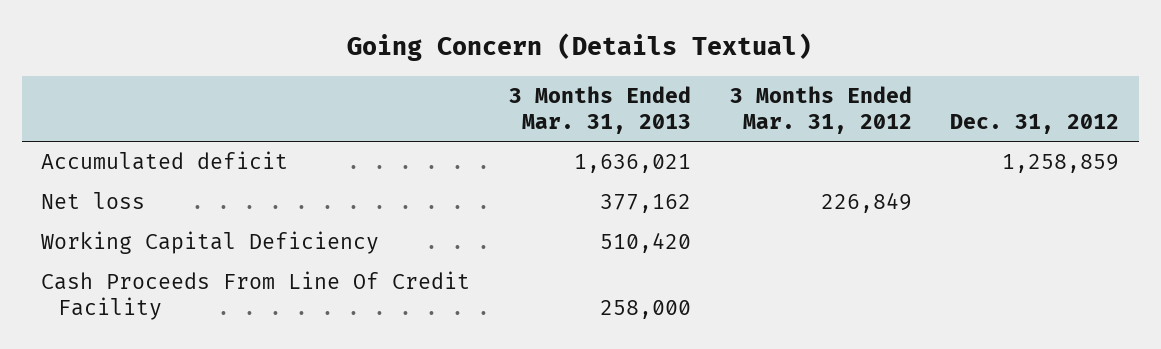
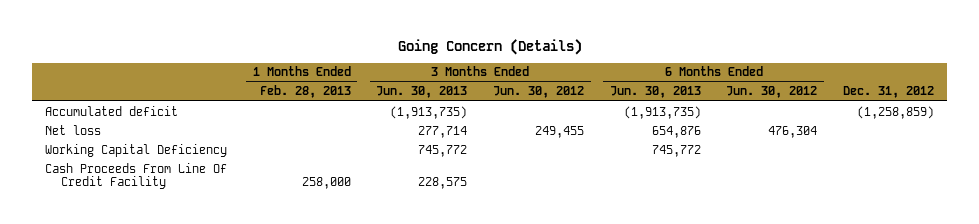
- Going Concern (Details Textual)
+ Going Concern (Details)
- | 3 Months Ended Mar. 31, 2013 | 3 Months Ended Mar. 31, 2012 | Dec. 31, 2012
+ | 1 Months Ended Feb. 28, 2013 | 3 Months Ended Jun. 30, 2013 | 3 Months Ended Jun. 30, 2012 | 6 Months Ended Jun. 30, 2013 | 6 Months Ended Jun. 30, 2012 | Dec. 31, 2012
- Accumulated deficit | 1,636,021 | | 1,258,859
+ Accumulated deficit | | (1,913,735) | | (1,913,735) | | (1,258,859)

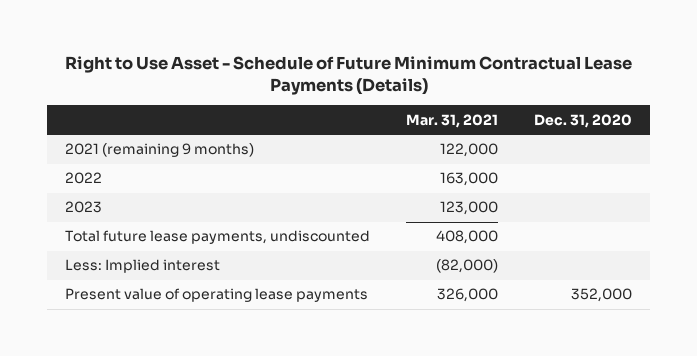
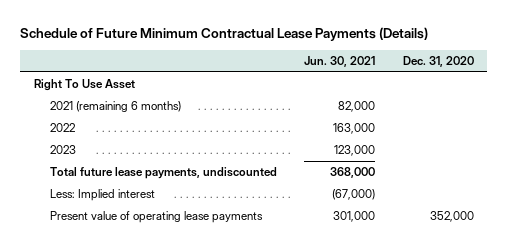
- Right to Use Asset - Schedule of Future Minimum Contractual Lease Payments (Details)
+ Schedule of Future Minimum Contractual Lease Payments (Details)
- | Mar. 31, 2021 | Dec. 31, 2020
+ | Jun. 30, 2021 | Dec. 31, 2020
- 2021 (remaining 9 months) | 122,000 |
+ Right To Use Asset
+ 2021 (remaining 6 months) | 82,000 |

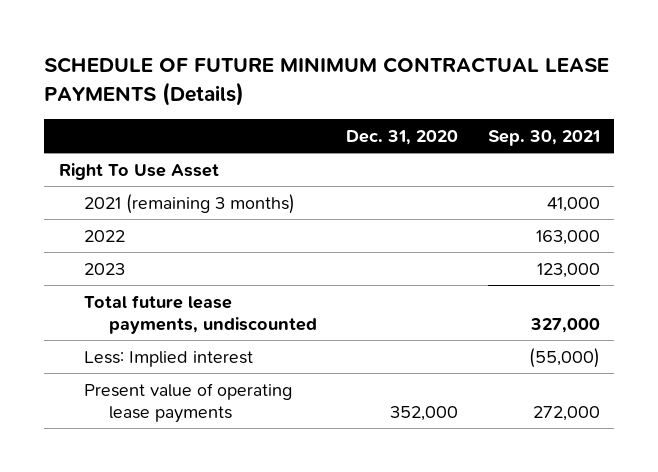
- Schedule of Future Minimum Contractual Lease Payments (Details)
+ SCHEDULE OF FUTURE MINIMUM CONTRACTUAL LEASE PAYMENTS (Details)
- | Jun. 30, 2021 | Dec. 31, 2020
+ | Dec. 31, 2020 | Sep. 30, 2021
- 2021 (remaining 6 months) | 82,000 |
+ 2021 (remaining 3 months) | | 41,000

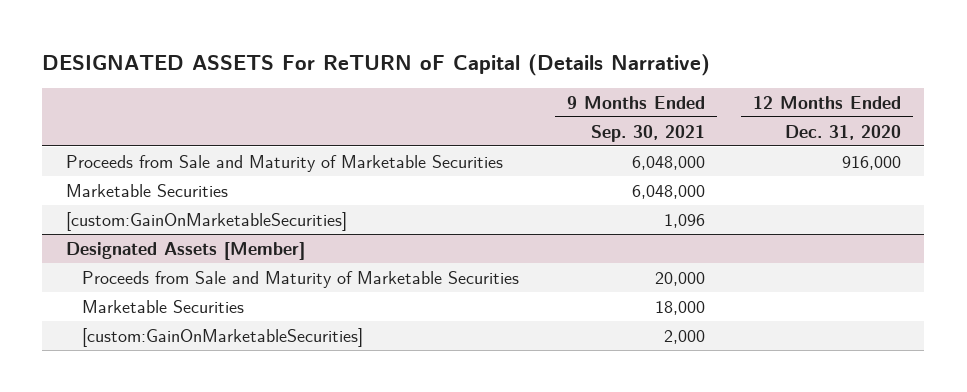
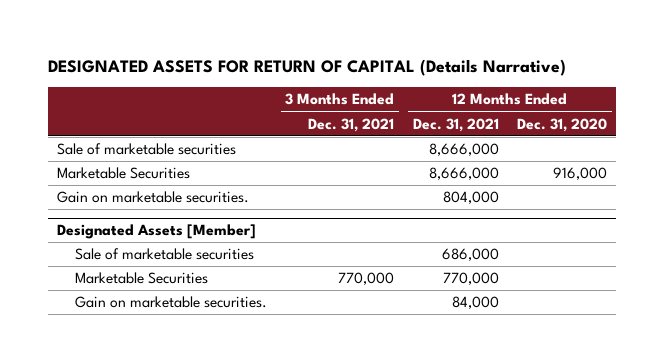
- DESIGNATED ASSETS For ReTURN oF Capital (Details Narrative)
+ DESIGNATED ASSETS FOR RETURN OF CAPITAL (Details Narrative)
- | 9 Months Ended Sep. 30, 2021 | 12 Months Ended Dec. 31, 2020
+ | 3 Months Ended Dec. 31, 2021 | 12 Months Ended Dec. 31, 2021 | 12 Months Ended Dec. 31, 2020
- Proceeds from Sale and Maturity of Marketable Securities | 6,048,000 | 916,000
- Marketable Securities | 6,048,000 |
- [custom:GainOnMarketableSecurities] | 1,096 |
+ Sale of marketable securities | | 8,666,000 |
+ Marketable Securities | | 8,666,000 | 916,000
+ Gain on marketable securities. | | 804,000 |
@ Designated Assets [Member]
- Proceeds from Sale and Maturity of Marketable Securities | 20,000 |
+ Sale of marketable securities | | 686,000 |
- [custom:GainOnMarketableSecurities] | 2,000 |
+ Gain on marketable securities. | | 84,000 |

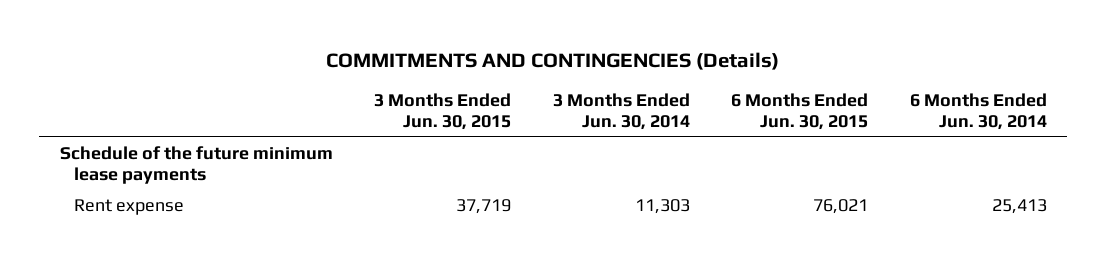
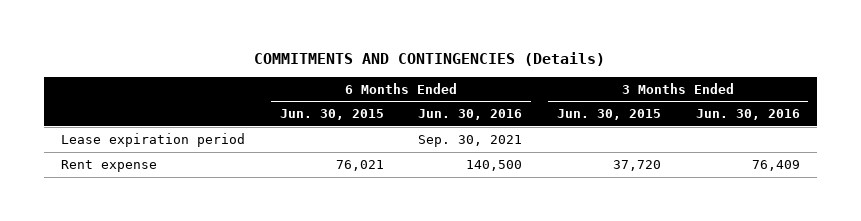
- | 3 Months Ended Jun. 30, 2015 | 3 Months Ended Jun. 30, 2014 | 6 Months Ended Jun. 30, 2015 | 6 Months Ended Jun. 30, 2014
+ | 6 Months Ended Jun. 30, 2015 | 6 Months Ended Jun. 30, 2016 | 3 Months Ended Jun. 30, 2015 | 3 Months Ended Jun. 30, 2016
- Schedule of the future minimum lease payments
- Rent expense | 37,719 | 11,303 | 76,021 | 25,413
+ Lease expiration period | | Sep. 30, 2021 | |
+ Rent expense | 76,021 | 140,500 | 37,720 | 76,409

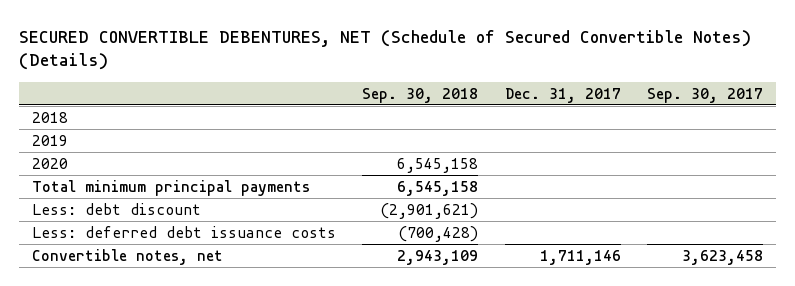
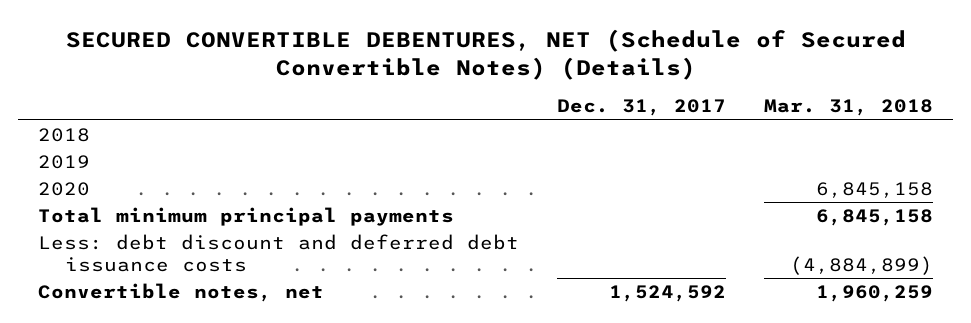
- | Sep. 30, 2018 | Dec. 31, 2017 | Sep. 30, 2017
+ | Dec. 31, 2017 | Mar. 31, 2018
- Less: debt discount | (2,901,621) | |
- Less: deferred debt issuance costs | (700,428) | |
- Convertible notes, net | 2,943,109 | 1,711,146 | 3,623,458
+ Less: debt discount and deferred debt issuance costs | | (4,884,899)
+ Convertible notes, net | 1,524,592 | 1,960,259

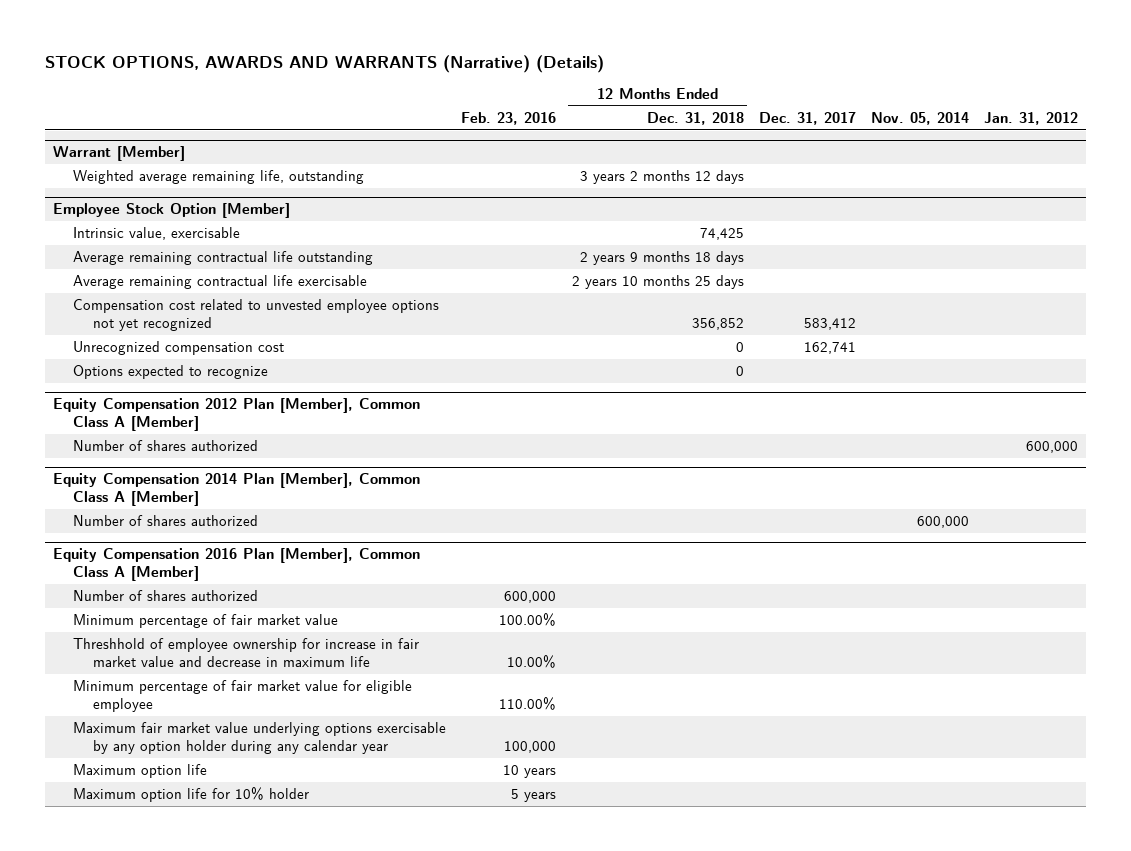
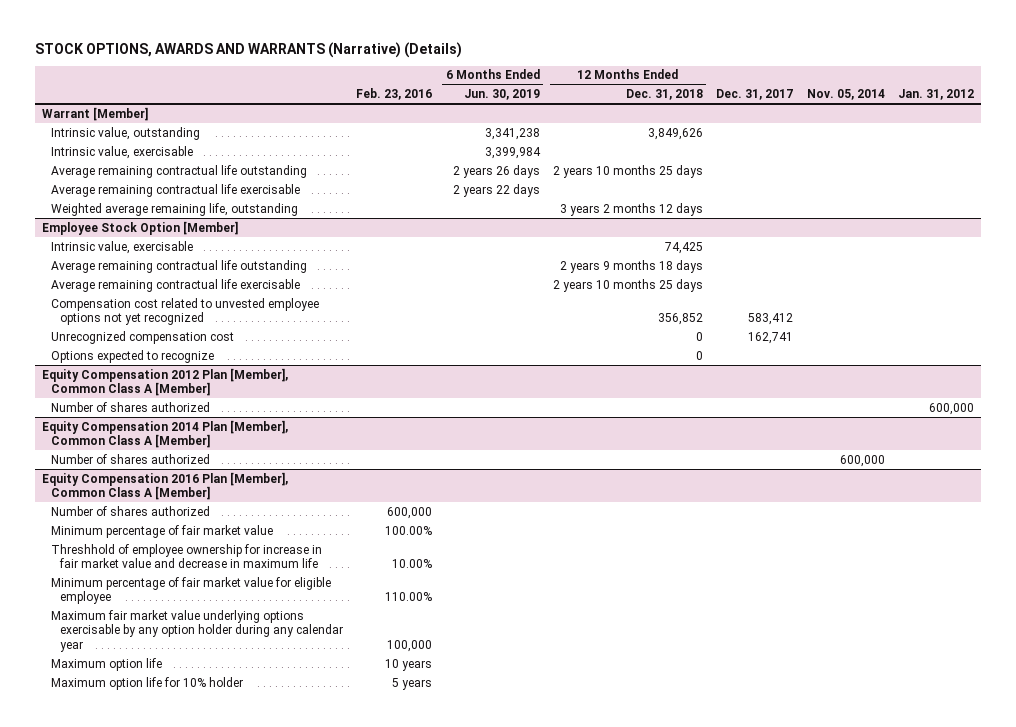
- | Feb. 23, 2016 | 12 Months Ended Dec. 31, 2018 | Dec. 31, 2017 | Nov. 05, 2014 | Jan. 31, 2012
+ | Feb. 23, 2016 | 6 Months Ended Jun. 30, 2019 | 12 Months Ended Dec. 31, 2018 | Dec. 31, 2017 | Nov. 05, 2014 | Jan. 31, 2012
@ Warrant [Member]
+ Intrinsic value, outstanding | | 3,341,238 | 3,849,626 | | |
+ Intrinsic value, exercisable | | 3,399,984 | | | |
+ Average remaining contractual life outstanding | | 2 years 26 days | 2 years 10 months 25 days | | |
+ Average remaining contractual life exercisable | | 2 years 22 days | | | |

